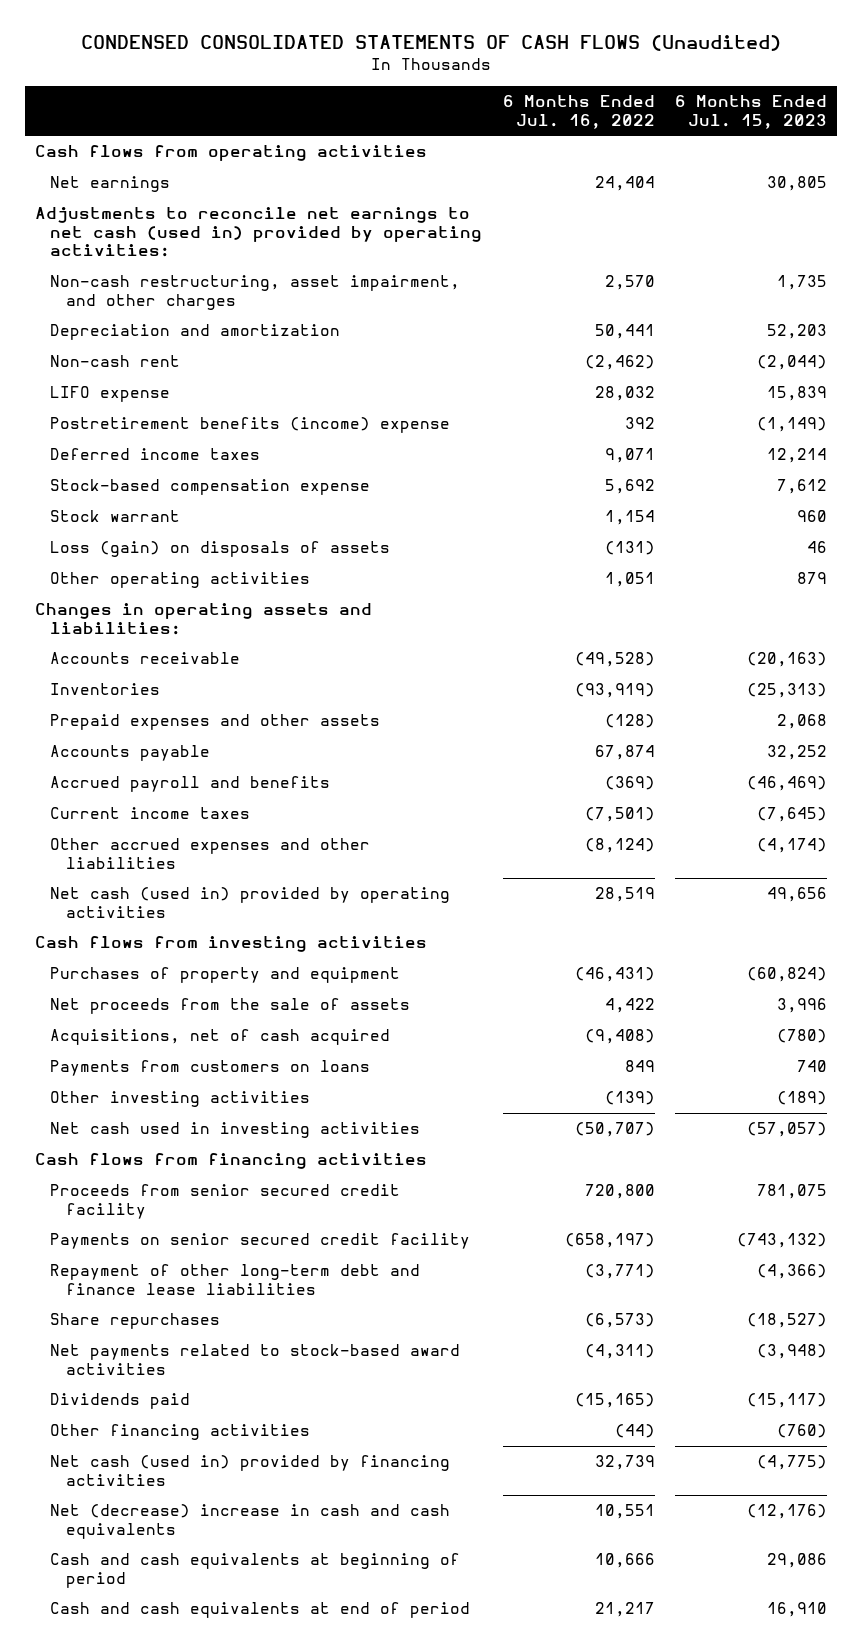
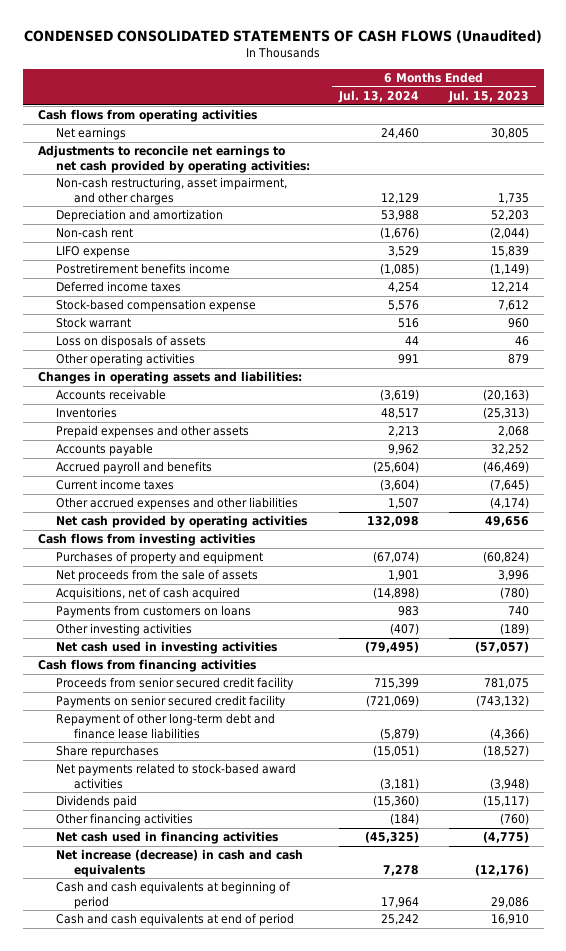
- | 6 Months Ended Jul. 16, 2022 | 6 Months Ended Jul. 15, 2023
+ | 6 Months Ended Jul. 13, 2024 | 6 Months Ended Jul. 15, 2023
- Adjustments to reconcile net earnings to net cash (used in) provided by operating activities:
+ Adjustments to reconcile net earnings to net cash provided by operating activities:
- Postretirement benefits (income) expense | 392 | (1,149)
+ Postretirement benefits income | (1,085) | (1,149)
- Loss (gain) on disposals of assets | (131) | 46
+ Loss on disposals of assets | 44 | 46
- Net cash (used in) provided by operating activities | 28,519 | 49,656
+ Net cash provided by operating activities | 132,098 | 49,656
- Net cash (used in) provided by financing activities | 32,739 | (4,775)
- Net (decrease) increase in cash and cash equivalents | 10,551 | (12,176)
+ Net cash used in financing activities | (45,325) | (4,775)
+ Net increase (decrease) in cash and cash equivalents | 7,278 | (12,176)

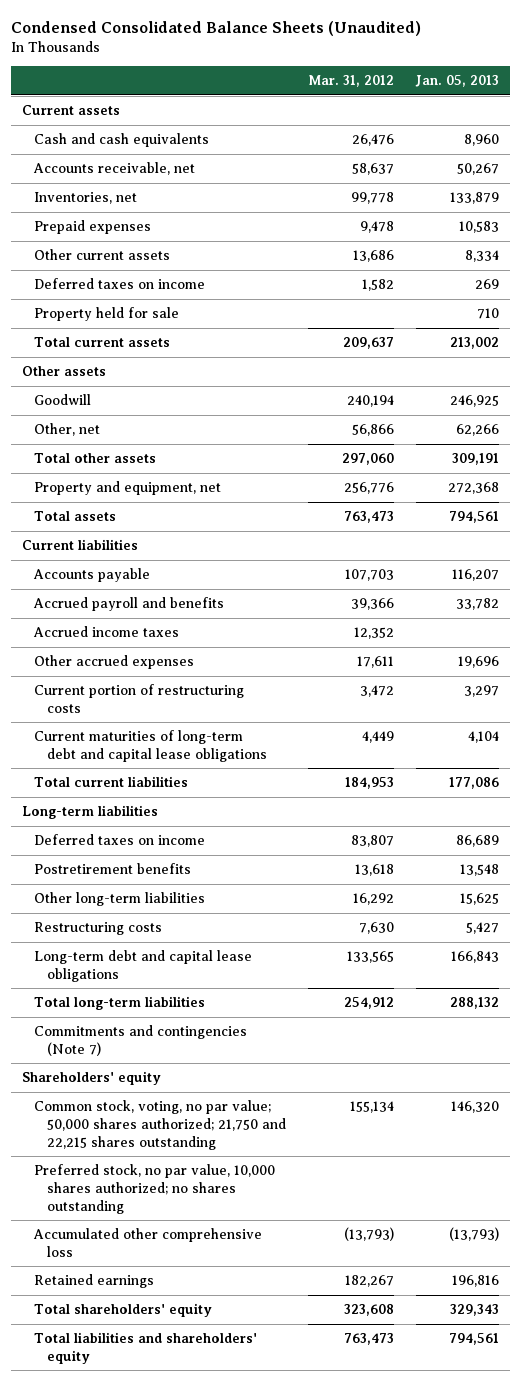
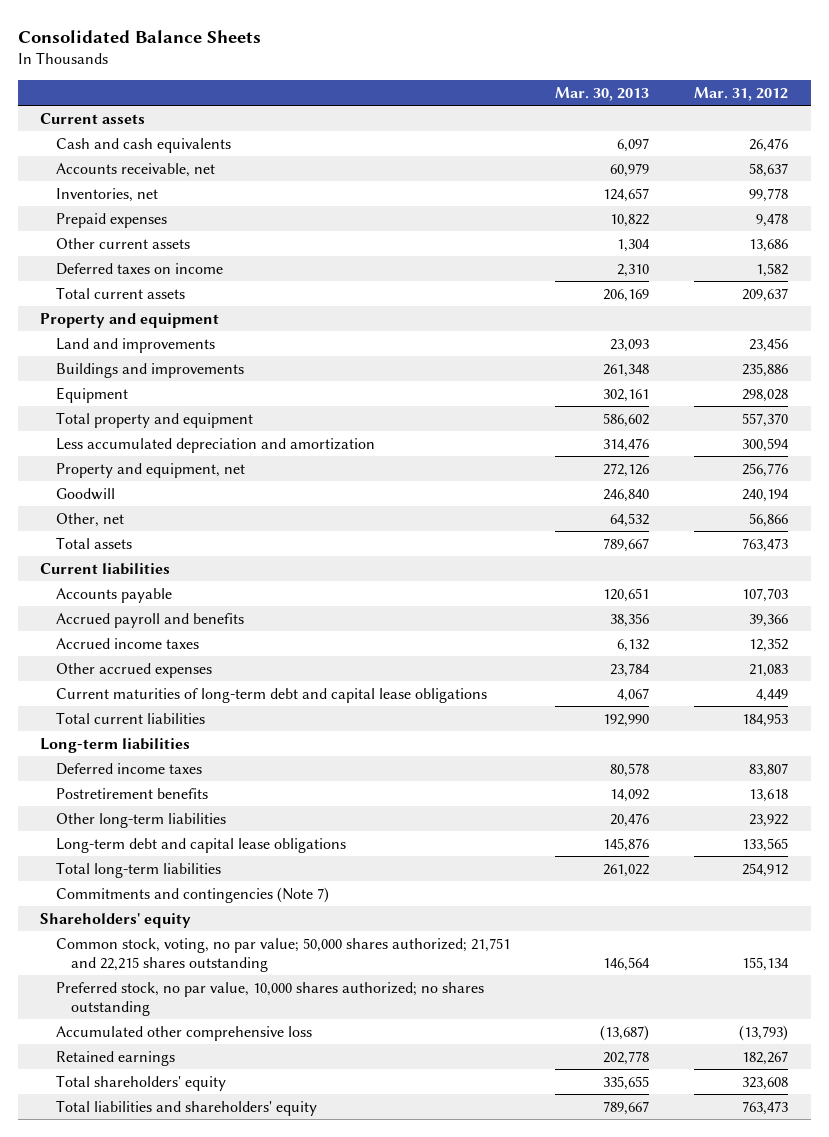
- Condensed Consolidated Balance Sheets (Unaudited)
+ Consolidated Balance Sheets
- | Mar. 31, 2012 | Jan. 05, 2013
+ | Mar. 30, 2013 | Mar. 31, 2012
- Property held for sale | | 710
- Other assets
+ Property and equipment
+ Land and improvements | 23,093 | 23,456
+ Buildings and improvements | 261,348 | 235,886
+ Equipment | 302,161 | 298,028
+ Total property and equipment | 586,602 | 557,370
+ Less accumulated depreciation and amortization | 314,476 | 300,594
moved up: Property and equipment, net | 272,126 | 256,776
- Total other assets | 297,060 | 309,191
- Other accrued expenses | 17,611 | 19,696
- Current portion of restructuring costs | 3,472 | 3,297
+ Other accrued expenses | 23,784 | 21,083
- Deferred taxes on income | 83,807 | 86,689
+ Deferred income taxes | 80,578 | 83,807
- Other long-term liabilities | 16,292 | 15,625
- Restructuring costs | 7,630 | 5,427
+ Other long-term liabilities | 20,476 | 23,922
- Common stock, voting, no par value; 50,000 shares authorized; 21,750 and 22,215 shares outstanding | 155,134 | 146,320
+ Common stock, voting, no par value; 50,000 shares authorized; 21,751 and 22,215 shares outstanding | 146,564 | 155,134

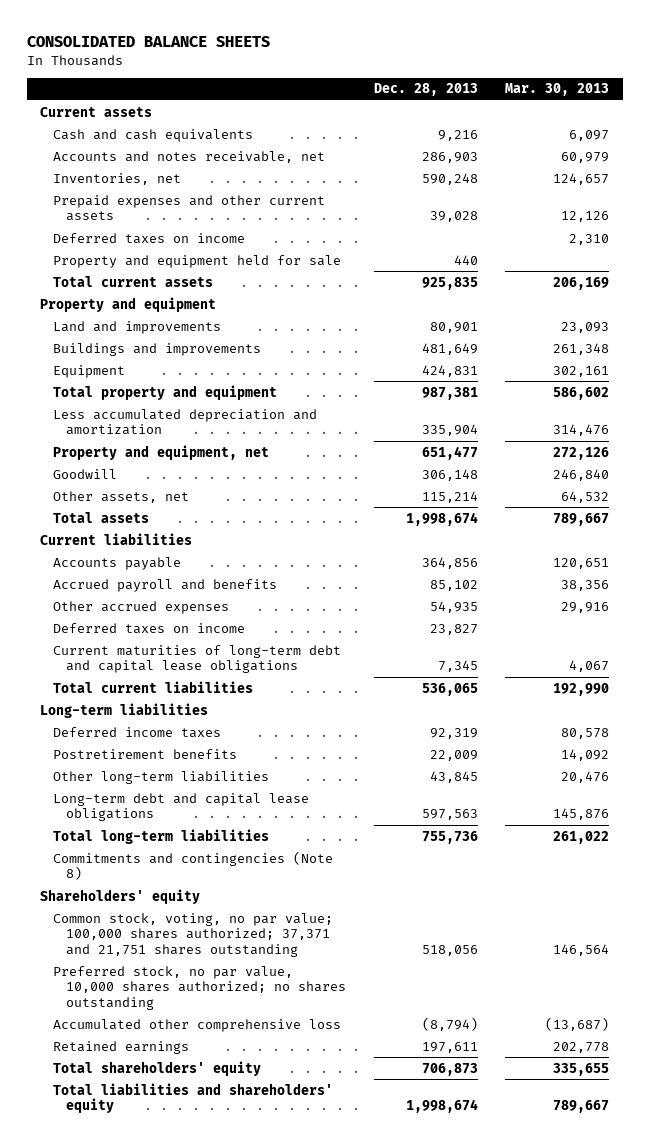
- Consolidated Balance Sheets
+ CONSOLIDATED BALANCE SHEETS
- | Mar. 30, 2013 | Mar. 31, 2012
+ | Dec. 28, 2013 | Mar. 30, 2013
- Accounts receivable, net | 60,979 | 58,637
+ Accounts and notes receivable, net | 286,903 | 60,979
- Prepaid expenses | 10,822 | 9,478
- Other current assets | 1,304 | 13,686
+ Prepaid expenses and other current assets | 39,028 | 12,126
+ Property and equipment held for sale | 440 |
- Other, net | 64,532 | 56,866
+ Other assets, net | 115,214 | 64,532
- Accrued income taxes | 6,132 | 12,352
- Other accrued expenses | 23,784 | 21,083
+ Other accrued expenses | 54,935 | 29,916
+ Deferred taxes on income | 23,827 |
- Commitments and contingencies (Note 7)
+ Commitments and contingencies (Note 8)
- Common stock, voting, no par value; 50,000 shares authorized; 21,751 and 22,215 shares outstanding | 146,564 | 155,134
+ Common stock, voting, no par value; 100,000 shares authorized; 37,371 and 21,751 shares outstanding | 518,056 | 146,564

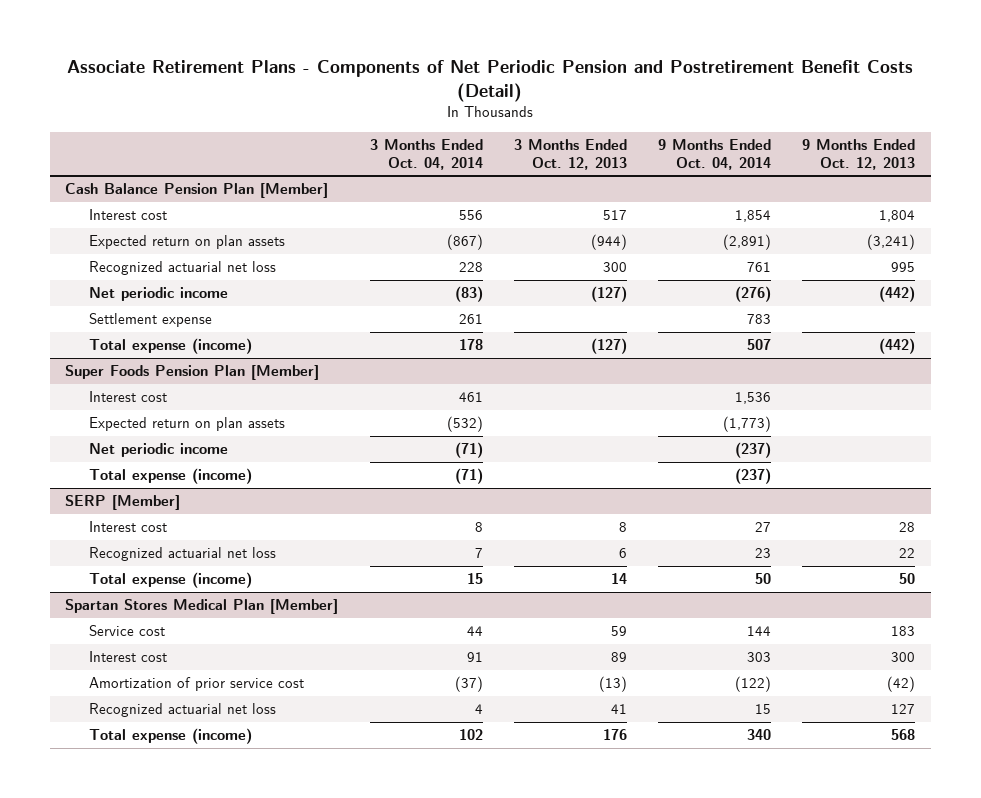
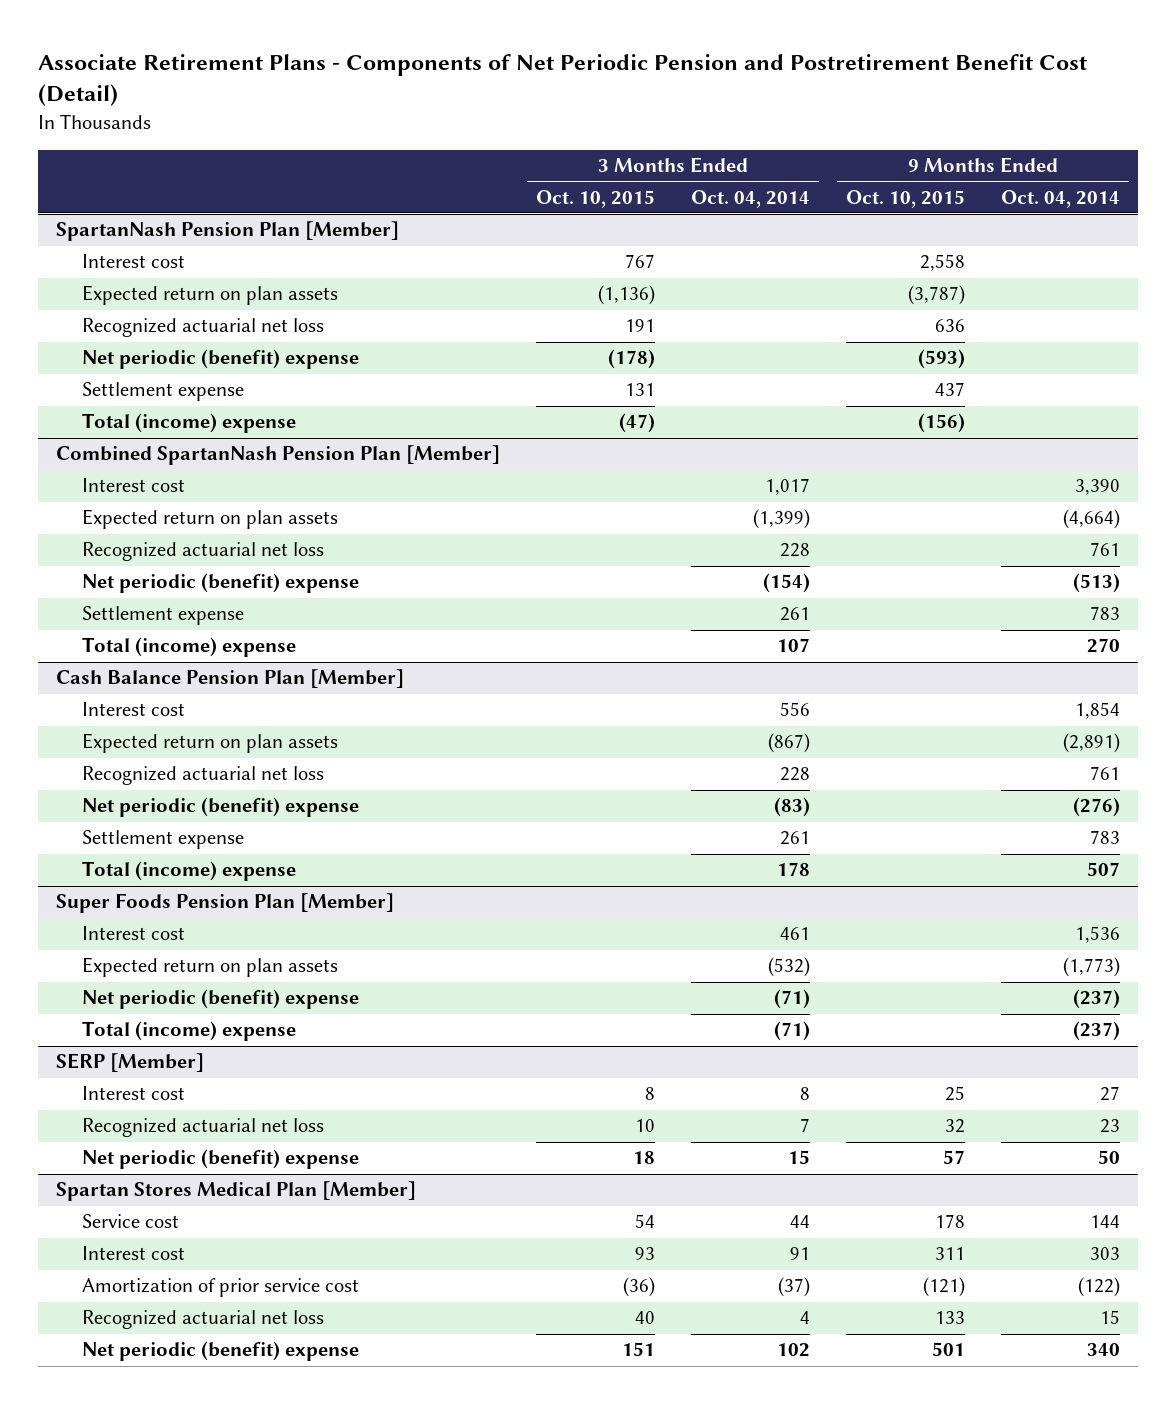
- Associate Retirement Plans - Components of Net Periodic Pension and Postretirement Benefit Costs (Detail)
+ Associate Retirement Plans - Components of Net Periodic Pension and Postretirement Benefit Cost (Detail)
- | 3 Months Ended Oct. 04, 2014 | 3 Months Ended Oct. 12, 2013 | 9 Months Ended Oct. 04, 2014 | 9 Months Ended Oct. 12, 2013
+ | 3 Months Ended Oct. 10, 2015 | 3 Months Ended Oct. 04, 2014 | 9 Months Ended Oct. 10, 2015 | 9 Months Ended Oct. 04, 2014
+ SpartanNash Pension Plan [Member]
+ Interest cost | 767 | | 2,558 |
+ Expected return on plan assets | (1,136) | | (3,787) |
+ Recognized actuarial net loss | 191 | | 636 |
+ Net periodic (benefit) expense | (178) | | (593) |
+ Settlement expense | 131 | | 437 |
+ Total (income) expense | (47) | | (156) |
+ Combined SpartanNash Pension Plan [Member]
+ Interest cost | | 1,017 | | 3,390
+ Expected return on plan assets | | (1,399) | | (4,664)
+ Recognized actuarial net loss | | 228 | | 761
+ Net periodic (benefit) expense | | (154) | | (513)
+ Settlement expense | | 261 | | 783
+ Total (income) expense | | 107 | | 270
@ Cash Balance Pension Plan [Member]
- Net periodic income | (83) | (127) | (276) | (442)
+ Net periodic (benefit) expense | | (83) | | (276)
- Total expense (income) | 178 | (127) | 507 | (442)
+ Total (income) expense | | 178 | | 507
@ Super Foods Pension Plan [Member]
- Net periodic income | (71) | | (237) |
- Total expense (income) | (71) | | (237) |
+ Net periodic (benefit) expense | | (71) | | (237)
+ Total (income) expense | | (71) | | (237)
@ SERP [Member]
- Total expense (income) | 15 | 14 | 50 | 50
+ Net periodic (benefit) expense | 18 | 15 | 57 | 50
@ Spartan Stores Medical Plan [Member]
- Total expense (income) | 102 | 176 | 340 | 568
+ Net periodic (benefit) expense | 151 | 102 | 501 | 340

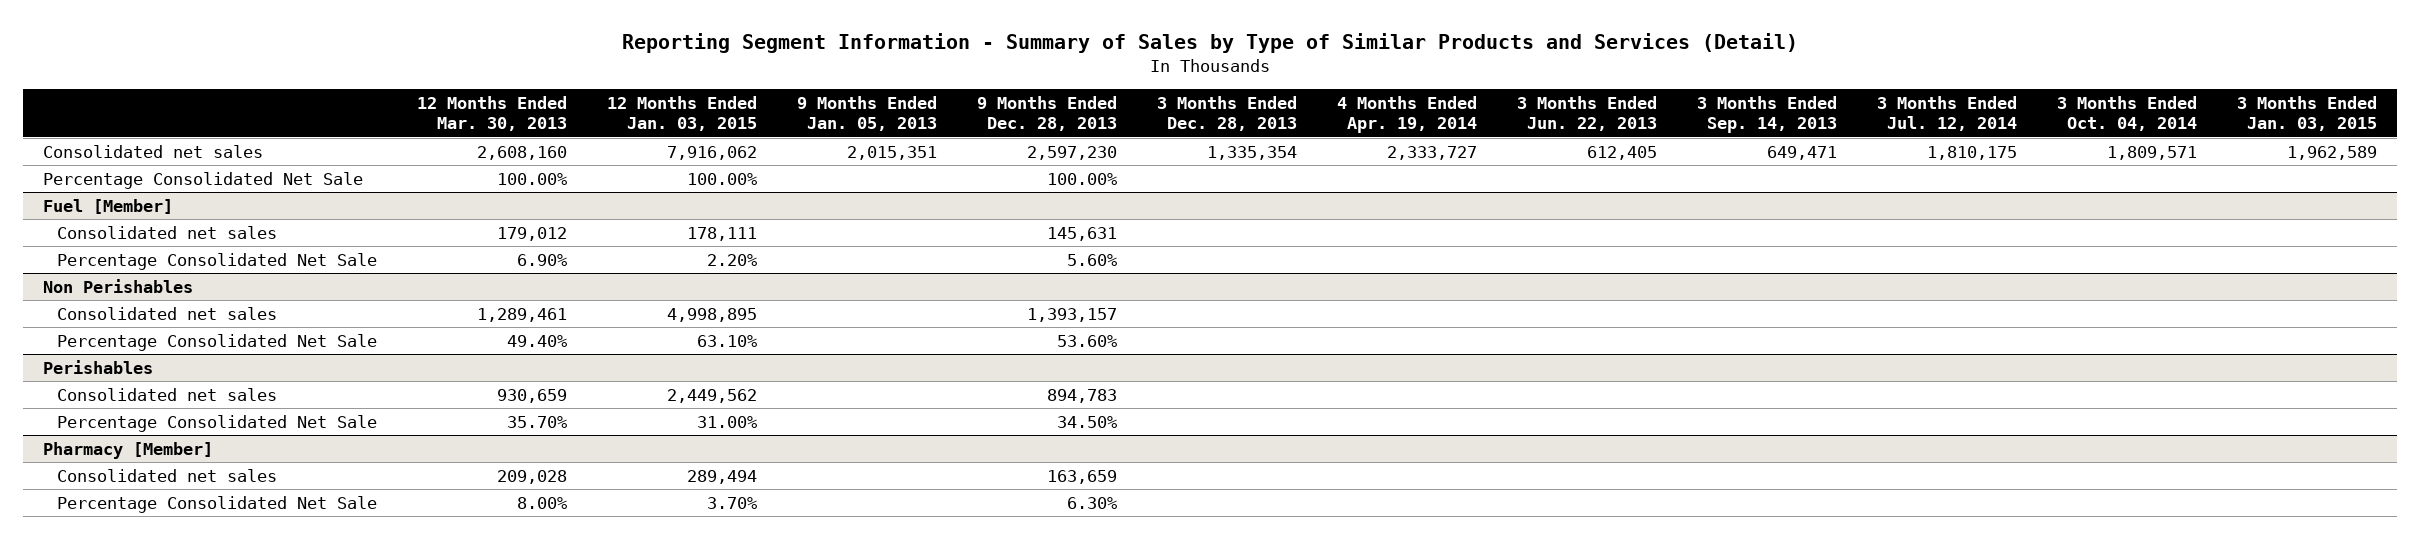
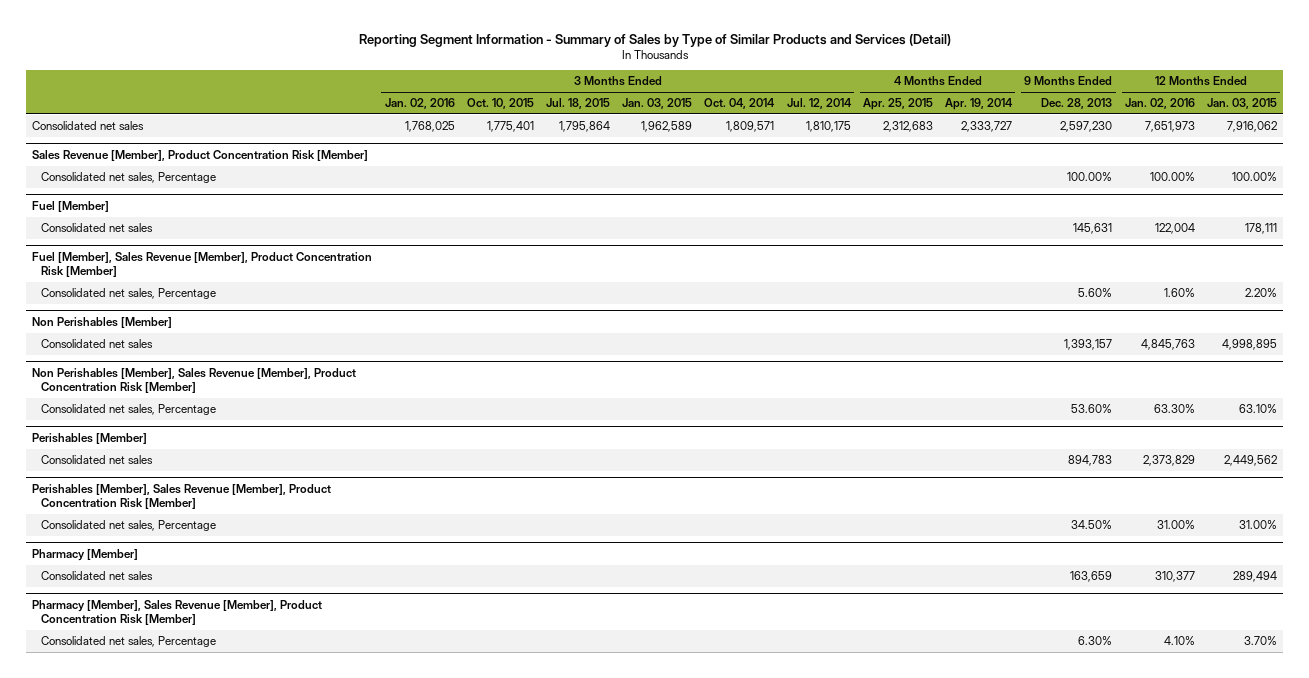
- | 12 Months Ended Mar. 30, 2013 | 12 Months Ended Jan. 03, 2015 | 9 Months Ended Jan. 05, 2013 | 9 Months Ended Dec. 28, 2013 | 3 Months Ended Dec. 28, 2013 | 4 Months Ended Apr. 19, 2014 | 3 Months Ended Jun. 22, 2013 | 3 Months Ended Sep. 14, 2013 | 3 Months Ended Jul. 12, 2014 | 3 Months Ended Oct. 04, 2014 | 3 Months Ended Jan. 03, 2015
+ | 3 Months Ended Jan. 02, 2016 | 3 Months Ended Oct. 10, 2015 | 3 Months Ended Jul. 18, 2015 | 3 Months Ended Jan. 03, 2015 | 3 Months Ended Oct. 04, 2014 | 3 Months Ended Jul. 12, 2014 | 4 Months Ended Apr. 25, 2015 | 4 Months Ended Apr. 19, 2014 | 9 Months Ended Dec. 28, 2013 | 12 Months Ended Jan. 02, 2016 | 12 Months Ended Jan. 03, 2015
- Percentage Consolidated Net Sale | 100.00% | 100.00% | | 100.00% | | | | | | |
+ Sales Revenue [Member], Product Concentration Risk [Member]
+ Consolidated net sales, Percentage | | | | | | | | | 100.00% | 100.00% | 100.00%
@ Fuel [Member]
- Percentage Consolidated Net Sale | 6.90% | 2.20% | | 5.60% | | | | | | |
- Non Perishables
+ Fuel [Member], Sales Revenue [Member], Product Concentration Risk [Member]
+ Consolidated net sales, Percentage | | | | | | | | | 5.60% | 1.60% | 2.20%
+ Non Perishables [Member]
- Percentage Consolidated Net Sale | 49.40% | 63.10% | | 53.60% | | | | | | |
- Perishables
+ Non Perishables [Member], Sales Revenue [Member], Product Concentration Risk [Member]
+ Consolidated net sales, Percentage | | | | | | | | | 53.60% | 63.30% | 63.10%
+ Perishables [Member]
- Percentage Consolidated Net Sale | 35.70% | 31.00% | | 34.50% | | | | | | |
+ Perishables [Member], Sales Revenue [Member], Product Concentration Risk [Member]
+ Consolidated net sales, Percentage | | | | | | | | | 34.50% | 31.00% | 31.00%
@ Pharmacy [Member]
- Percentage Consolidated Net Sale | 8.00% | 3.70% | | 6.30% | | | | | | |
+ Pharmacy [Member], Sales Revenue [Member], Product Concentration Risk [Member]
+ Consolidated net sales, Percentage | | | | | | | | | 6.30% | 4.10% | 3.70%

